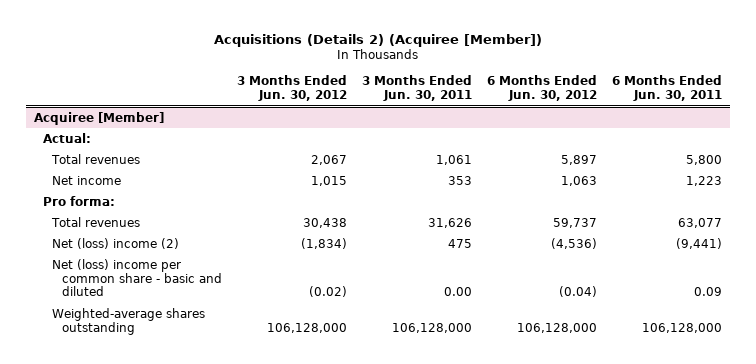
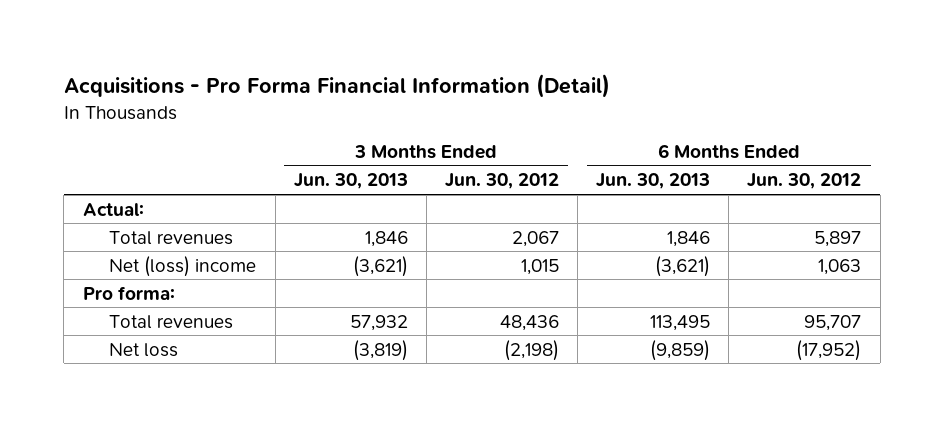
- Acquisitions (Details 2) (Acquiree [Member])
+ Acquisitions - Pro Forma Financial Information (Detail)
- | 3 Months Ended Jun. 30, 2012 | 3 Months Ended Jun. 30, 2011 | 6 Months Ended Jun. 30, 2012 | 6 Months Ended Jun. 30, 2011
+ | 3 Months Ended Jun. 30, 2013 | 3 Months Ended Jun. 30, 2012 | 6 Months Ended Jun. 30, 2013 | 6 Months Ended Jun. 30, 2012
- Acquiree [Member]
- Net income | 1,015 | 353 | 1,063 | 1,223
+ Net (loss) income | (3,621) | 1,015 | (3,621) | 1,063
- Total revenues | 30,438 | 31,626 | 59,737 | 63,077
- Net (loss) income (2) | (1,834) | 475 | (4,536) | (9,441)
- Net (loss) income per common share - basic and diluted | (0.02) | 0.00 | (0.04) | 0.09
- Weighted-average shares outstanding | 106,128,000 | 106,128,000 | 106,128,000 | 106,128,000
+ Total revenues | 57,932 | 48,436 | 113,495 | 95,707
+ Net loss | (3,819) | (2,198) | (9,859) | (17,952)

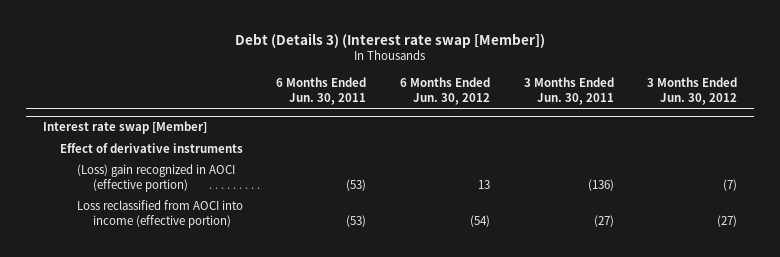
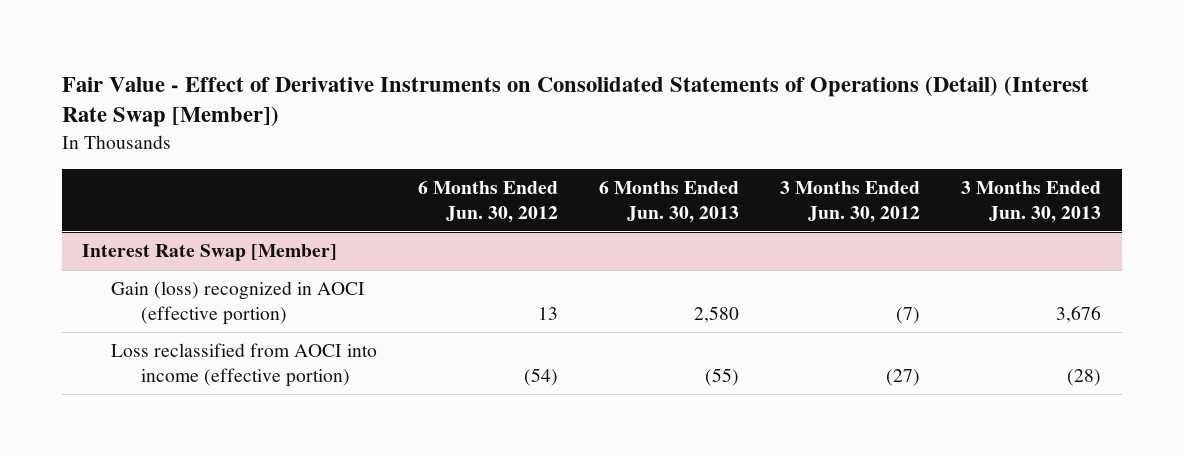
- Debt (Details 3) (Interest rate swap [Member])
+ Fair Value - Effect of Derivative Instruments on Consolidated Statements of Operations (Detail) (Interest Rate Swap [Member])
- | 6 Months Ended Jun. 30, 2011 | 6 Months Ended Jun. 30, 2012 | 3 Months Ended Jun. 30, 2011 | 3 Months Ended Jun. 30, 2012
+ | 6 Months Ended Jun. 30, 2012 | 6 Months Ended Jun. 30, 2013 | 3 Months Ended Jun. 30, 2012 | 3 Months Ended Jun. 30, 2013
- Interest rate swap [Member]
- Effect of derivative instruments
- (Loss) gain recognized in AOCI (effective portion) | (53) | 13 | (136) | (7)
+ Interest Rate Swap [Member]
+ Gain (loss) recognized in AOCI (effective portion) | 13 | 2,580 | (7) | 3,676

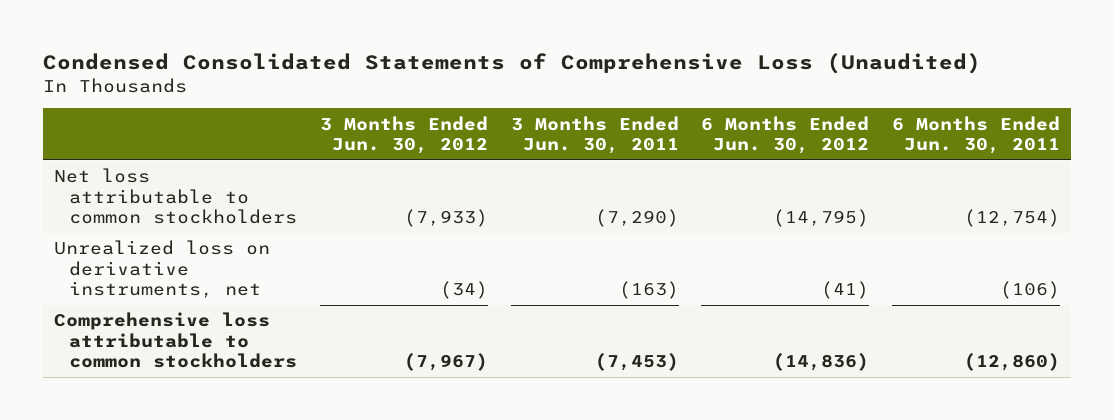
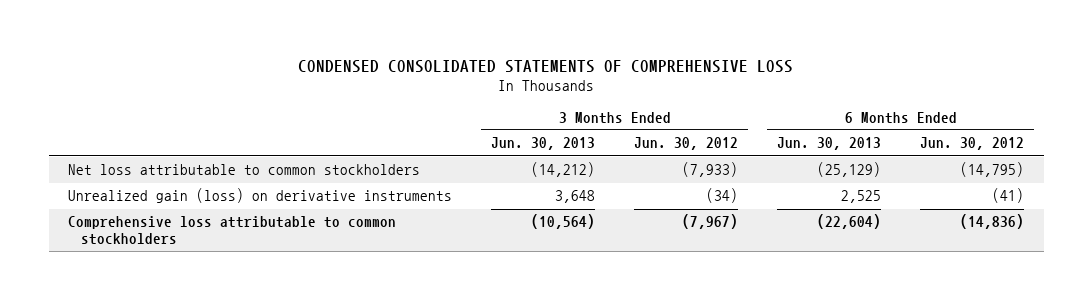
- Condensed Consolidated Statements of Comprehensive Loss (Unaudited)
+ CONDENSED CONSOLIDATED STATEMENTS OF COMPREHENSIVE LOSS
- | 3 Months Ended Jun. 30, 2012 | 3 Months Ended Jun. 30, 2011 | 6 Months Ended Jun. 30, 2012 | 6 Months Ended Jun. 30, 2011
+ | 3 Months Ended Jun. 30, 2013 | 3 Months Ended Jun. 30, 2012 | 6 Months Ended Jun. 30, 2013 | 6 Months Ended Jun. 30, 2012
- Unrealized loss on derivative instruments, net | (34) | (163) | (41) | (106)
+ Unrealized gain (loss) on derivative instruments | 3,648 | (34) | 2,525 | (41)

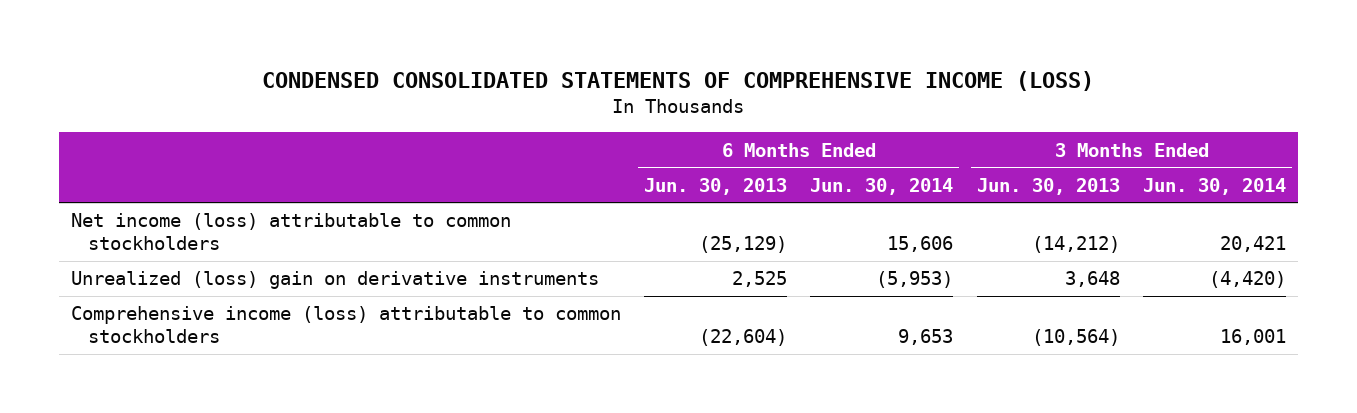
- CONDENSED CONSOLIDATED STATEMENTS OF COMPREHENSIVE LOSS
+ CONDENSED CONSOLIDATED STATEMENTS OF COMPREHENSIVE INCOME (LOSS)
- | 3 Months Ended Jun. 30, 2013 | 3 Months Ended Jun. 30, 2012 | 6 Months Ended Jun. 30, 2013 | 6 Months Ended Jun. 30, 2012
+ | 6 Months Ended Jun. 30, 2013 | 6 Months Ended Jun. 30, 2014 | 3 Months Ended Jun. 30, 2013 | 3 Months Ended Jun. 30, 2014
- Net loss attributable to common stockholders | (14,212) | (7,933) | (25,129) | (14,795)
- Unrealized gain (loss) on derivative instruments | 3,648 | (34) | 2,525 | (41)
- Comprehensive loss attributable to common stockholders | (10,564) | (7,967) | (22,604) | (14,836)
+ Net income (loss) attributable to common stockholders | (25,129) | 15,606 | (14,212) | 20,421
+ Unrealized (loss) gain on derivative instruments | 2,525 | (5,953) | 3,648 | (4,420)
+ Comprehensive income (loss) attributable to common stockholders | (22,604) | 9,653 | (10,564) | 16,001

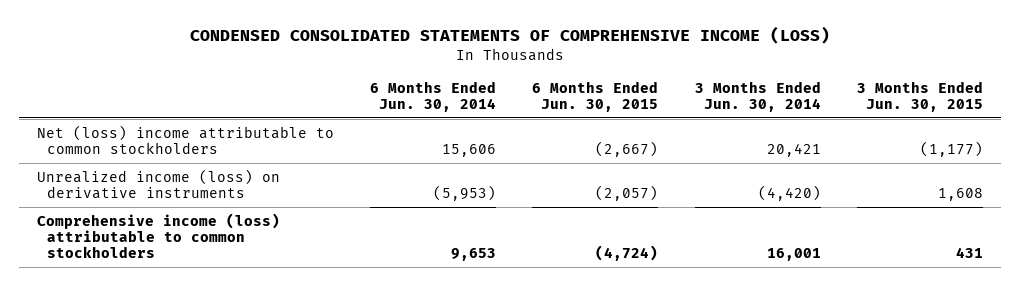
- | 6 Months Ended Jun. 30, 2013 | 6 Months Ended Jun. 30, 2014 | 3 Months Ended Jun. 30, 2013 | 3 Months Ended Jun. 30, 2014
+ | 6 Months Ended Jun. 30, 2014 | 6 Months Ended Jun. 30, 2015 | 3 Months Ended Jun. 30, 2014 | 3 Months Ended Jun. 30, 2015
- Net income (loss) attributable to common stockholders | (25,129) | 15,606 | (14,212) | 20,421
- Unrealized (loss) gain on derivative instruments | 2,525 | (5,953) | 3,648 | (4,420)
+ Net (loss) income attributable to common stockholders | 15,606 | (2,667) | 20,421 | (1,177)
+ Unrealized income (loss) on derivative instruments | (5,953) | (2,057) | (4,420) | 1,608

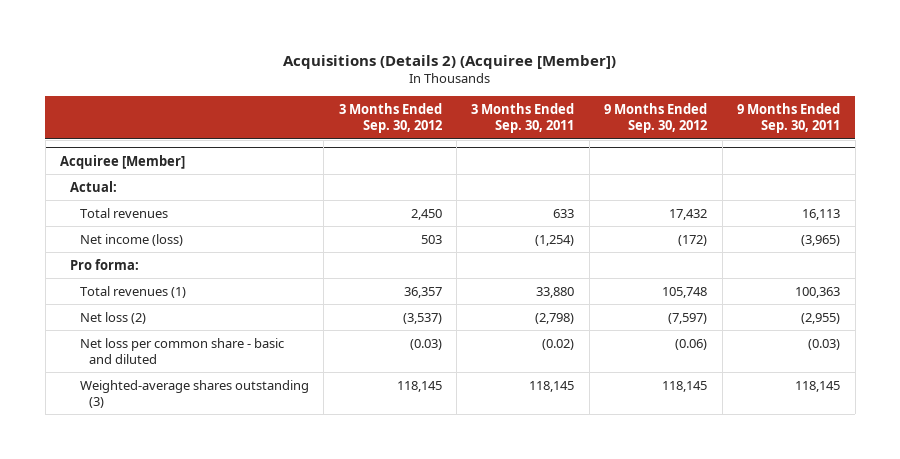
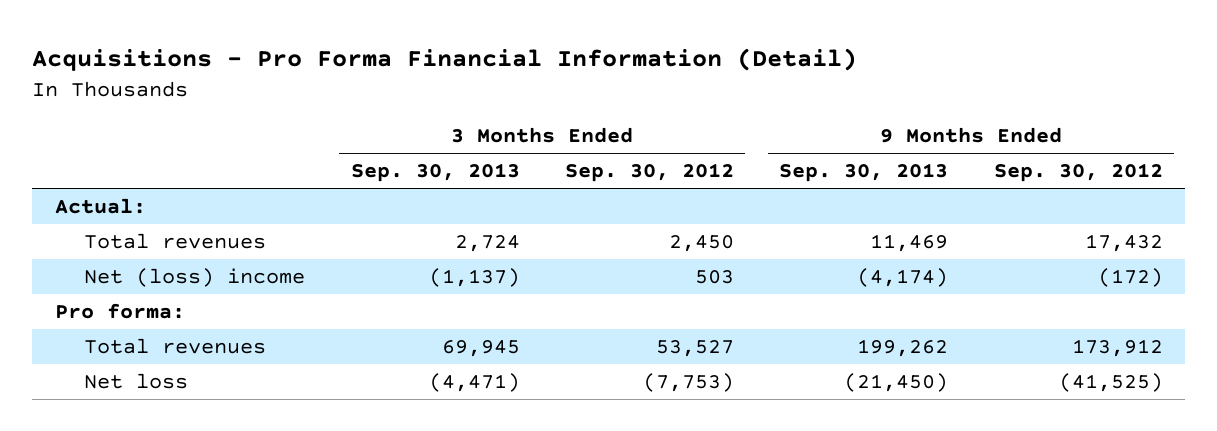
- Acquisitions (Details 2) (Acquiree [Member])
+ Acquisitions - Pro Forma Financial Information (Detail)
- | 3 Months Ended Sep. 30, 2012 | 3 Months Ended Sep. 30, 2011 | 9 Months Ended Sep. 30, 2012 | 9 Months Ended Sep. 30, 2011
+ | 3 Months Ended Sep. 30, 2013 | 3 Months Ended Sep. 30, 2012 | 9 Months Ended Sep. 30, 2013 | 9 Months Ended Sep. 30, 2012
- Acquiree [Member]
- Net income (loss) | 503 | (1,254) | (172) | (3,965)
+ Net (loss) income | (1,137) | 503 | (4,174) | (172)
- Total revenues (1) | 36,357 | 33,880 | 105,748 | 100,363
- Net loss (2) | (3,537) | (2,798) | (7,597) | (2,955)
- Net loss per common share - basic and diluted | (0.03) | (0.02) | (0.06) | (0.03)
- Weighted-average shares outstanding (3) | 118,145 | 118,145 | 118,145 | 118,145
+ Total revenues | 69,945 | 53,527 | 199,262 | 173,912
+ Net loss | (4,471) | (7,753) | (21,450) | (41,525)

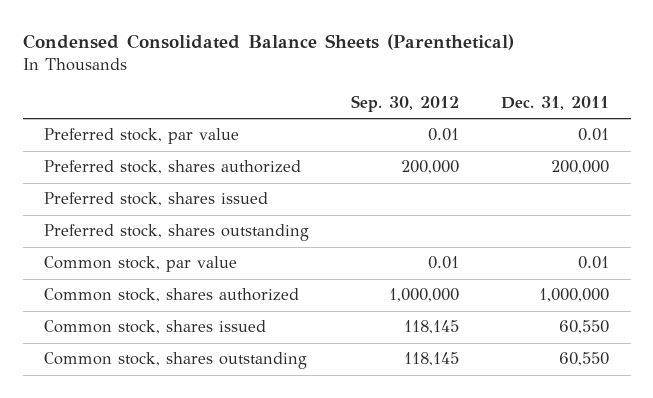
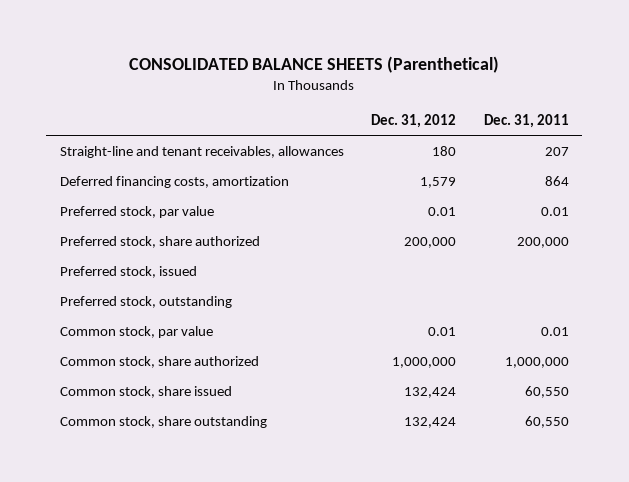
- Condensed Consolidated Balance Sheets (Parenthetical)
+ CONSOLIDATED BALANCE SHEETS (Parenthetical)
- | Sep. 30, 2012 | Dec. 31, 2011
+ | Dec. 31, 2012 | Dec. 31, 2011
+ Straight-line and tenant receivables, allowances | 180 | 207
+ Deferred financing costs, amortization | 1,579 | 864
- Preferred stock, shares authorized | 200,000 | 200,000
- Preferred stock, shares issued
- Preferred stock, shares outstanding
+ Preferred stock, share authorized | 200,000 | 200,000
+ Preferred stock, issued
+ Preferred stock, outstanding
- Common stock, shares authorized | 1,000,000 | 1,000,000
- Common stock, shares issued | 118,145 | 60,550
- Common stock, shares outstanding | 118,145 | 60,550
+ Common stock, share authorized | 1,000,000 | 1,000,000
+ Common stock, share issued | 132,424 | 60,550
+ Common stock, share outstanding | 132,424 | 60,550

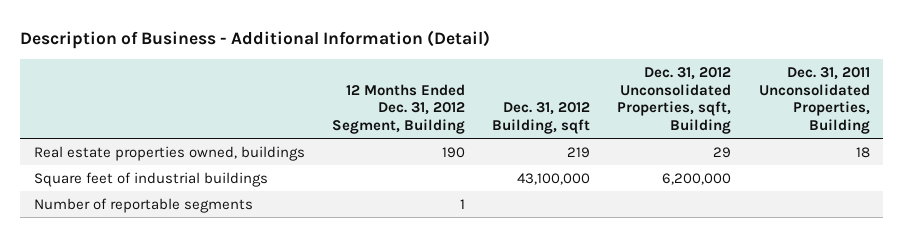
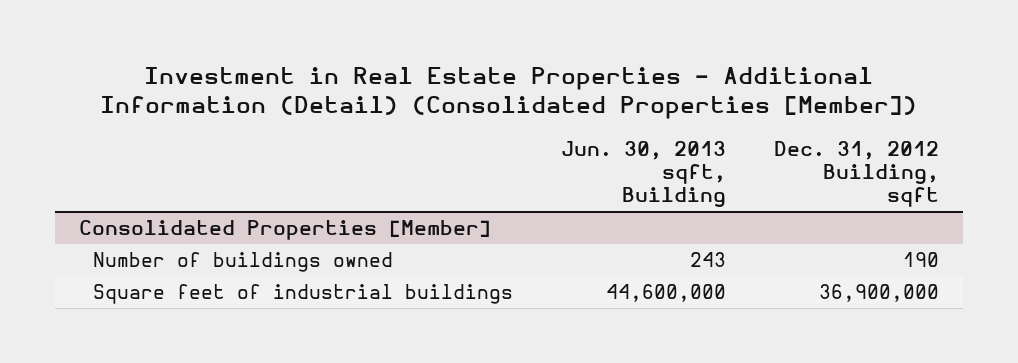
- Description of Business - Additional Information (Detail)
+ Investment in Real Estate Properties - Additional Information (Detail) (Consolidated Properties [Member])
- | 12 Months Ended Dec. 31, 2012 Segment, Building | Dec. 31, 2012 Building, sqft | Dec. 31, 2012 Unconsolidated Properties, sqft, Building | Dec. 31, 2011 Unconsolidated Properties, Building
+ | Jun. 30, 2013 sqft, Building | Dec. 31, 2012 Building, sqft
- Real estate properties owned, buildings | 190 | 219 | 29 | 18
- Square feet of industrial buildings | | 43,100,000 | 6,200,000 |
- Number of reportable segments | 1 | | |
+ Consolidated Properties [Member]
+ Number of buildings owned | 243 | 190
+ Square feet of industrial buildings | 44,600,000 | 36,900,000

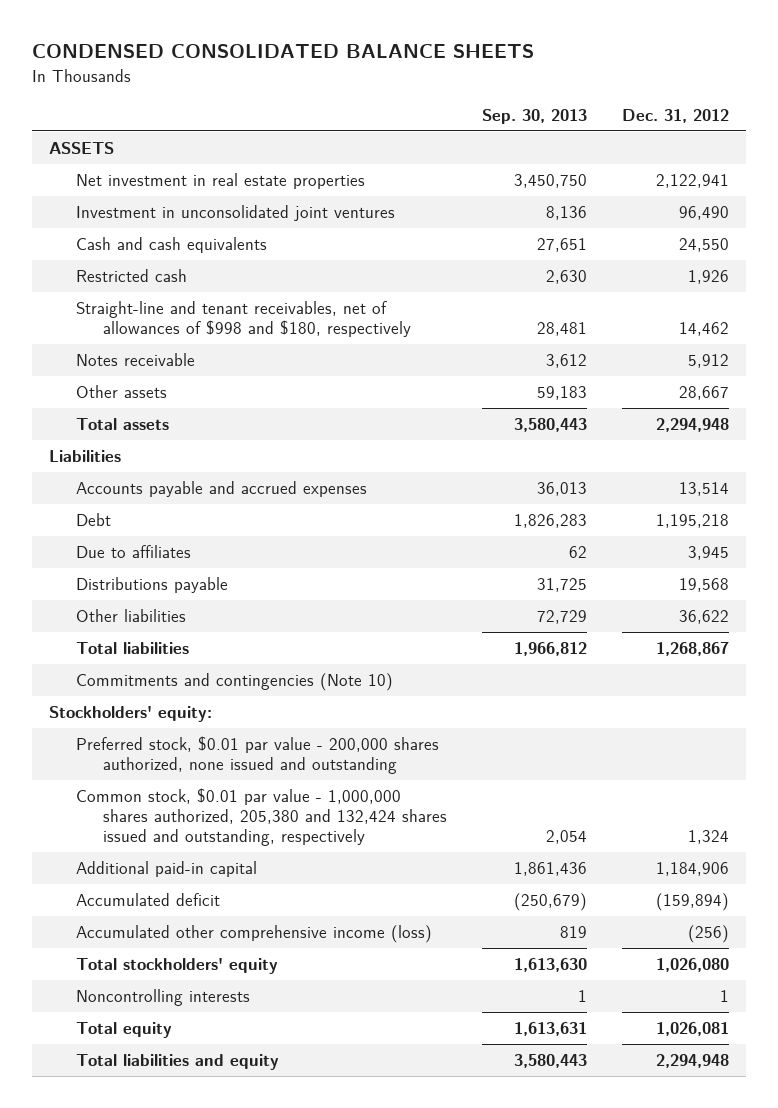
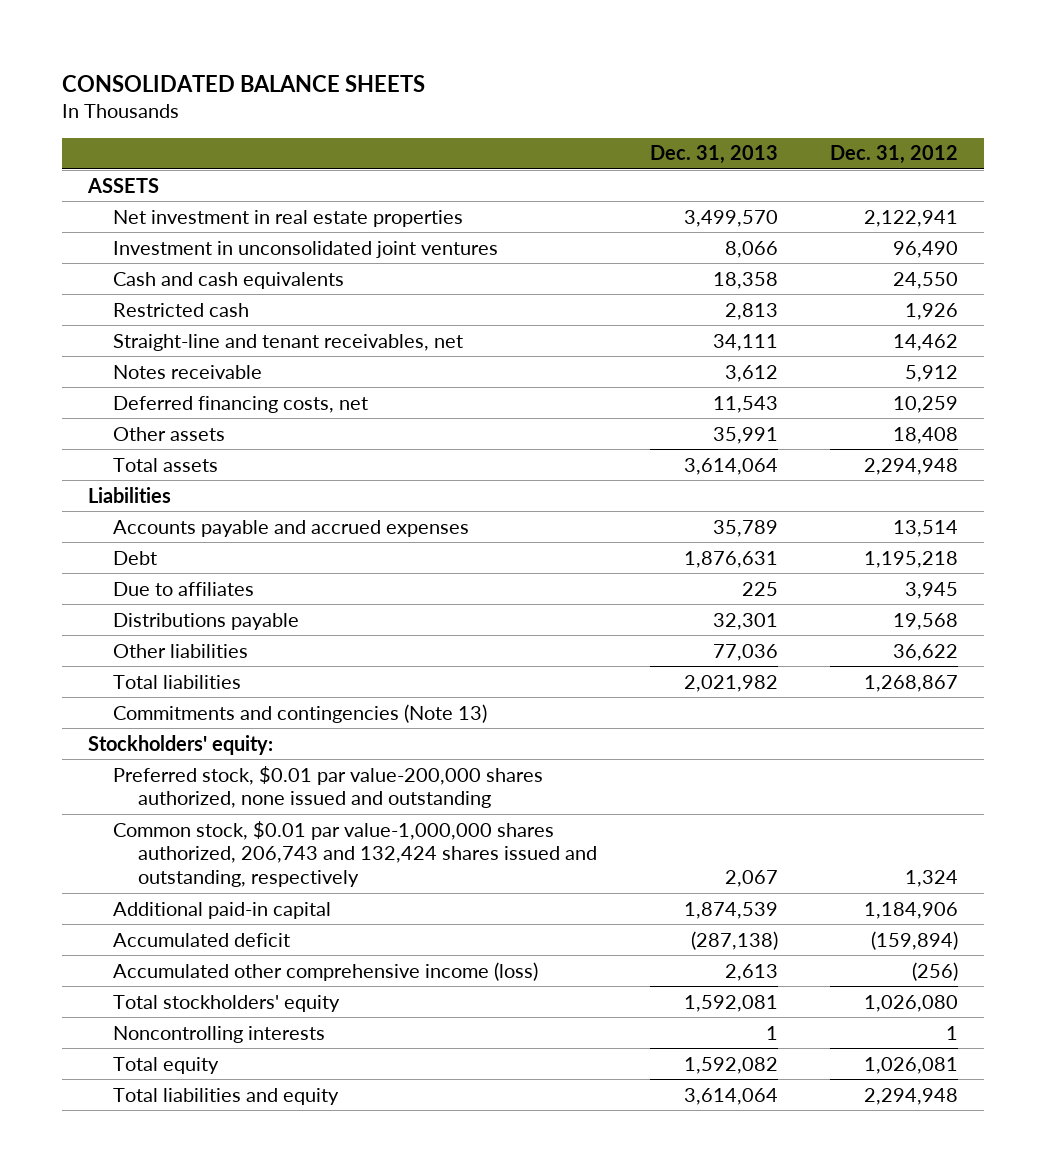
- CONDENSED CONSOLIDATED BALANCE SHEETS
+ CONSOLIDATED BALANCE SHEETS
- | Sep. 30, 2013 | Dec. 31, 2012
+ | Dec. 31, 2013 | Dec. 31, 2012
- Straight-line and tenant receivables, net of allowances of $998 and $180, respectively | 28,481 | 14,462
+ Straight-line and tenant receivables, net | 34,111 | 14,462
- Other assets | 59,183 | 28,667
+ Deferred financing costs, net | 11,543 | 10,259
+ Other assets | 35,991 | 18,408
- Commitments and contingencies (Note 10)
+ Commitments and contingencies (Note 13)
- Preferred stock, $0.01 par value - 200,000 shares authorized, none issued and outstanding
- Common stock, $0.01 par value - 1,000,000 shares authorized, 205,380 and 132,424 shares issued and outstanding, respectively | 2,054 | 1,324
+ Preferred stock, $0.01 par value-200,000 shares authorized, none issued and outstanding
+ Common stock, $0.01 par value-1,000,000 shares authorized, 206,743 and 132,424 shares issued and outstanding, respectively | 2,067 | 1,324

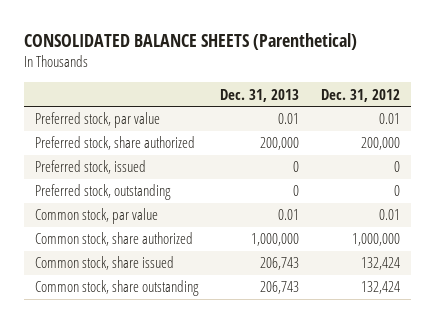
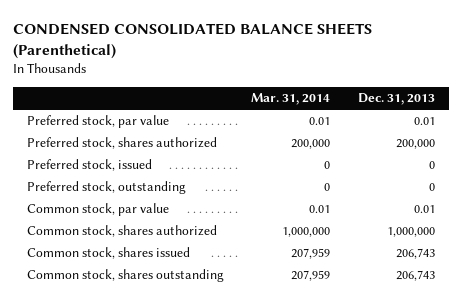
- CONSOLIDATED BALANCE SHEETS (Parenthetical)
+ CONDENSED CONSOLIDATED BALANCE SHEETS (Parenthetical)
- | Dec. 31, 2013 | Dec. 31, 2012
+ | Mar. 31, 2014 | Dec. 31, 2013
- Preferred stock, share authorized | 200,000 | 200,000
+ Preferred stock, shares authorized | 200,000 | 200,000
- Common stock, share authorized | 1,000,000 | 1,000,000
- Common stock, share issued | 206,743 | 132,424
- Common stock, share outstanding | 206,743 | 132,424
+ Common stock, shares authorized | 1,000,000 | 1,000,000
+ Common stock, shares issued | 207,959 | 206,743
+ Common stock, shares outstanding | 207,959 | 206,743

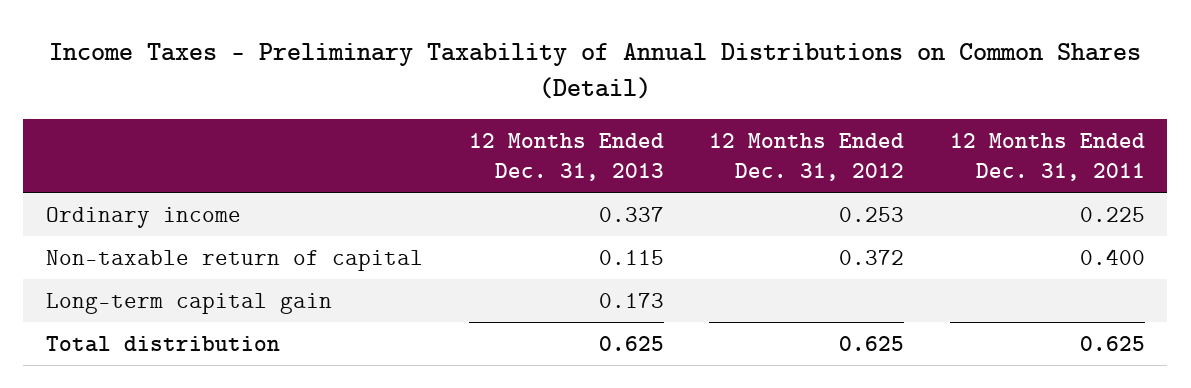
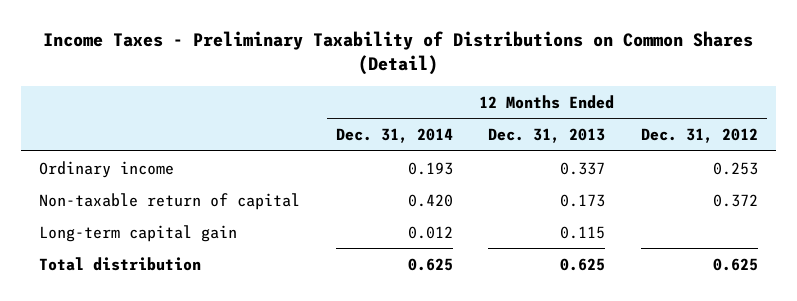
- Income Taxes - Preliminary Taxability of Annual Distributions on Common Shares (Detail)
+ Income Taxes - Preliminary Taxability of Distributions on Common Shares (Detail)
- | 12 Months Ended Dec. 31, 2013 | 12 Months Ended Dec. 31, 2012 | 12 Months Ended Dec. 31, 2011
+ | 12 Months Ended Dec. 31, 2014 | 12 Months Ended Dec. 31, 2013 | 12 Months Ended Dec. 31, 2012
- Non-taxable return of capital | 0.115 | 0.372 | 0.400
- Long-term capital gain | 0.173 | |
+ Non-taxable return of capital | 0.420 | 0.173 | 0.372
+ Long-term capital gain | 0.012 | 0.115 |

